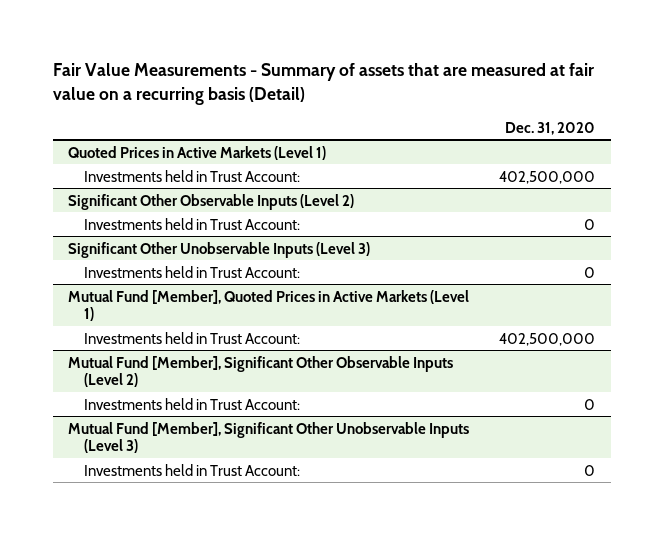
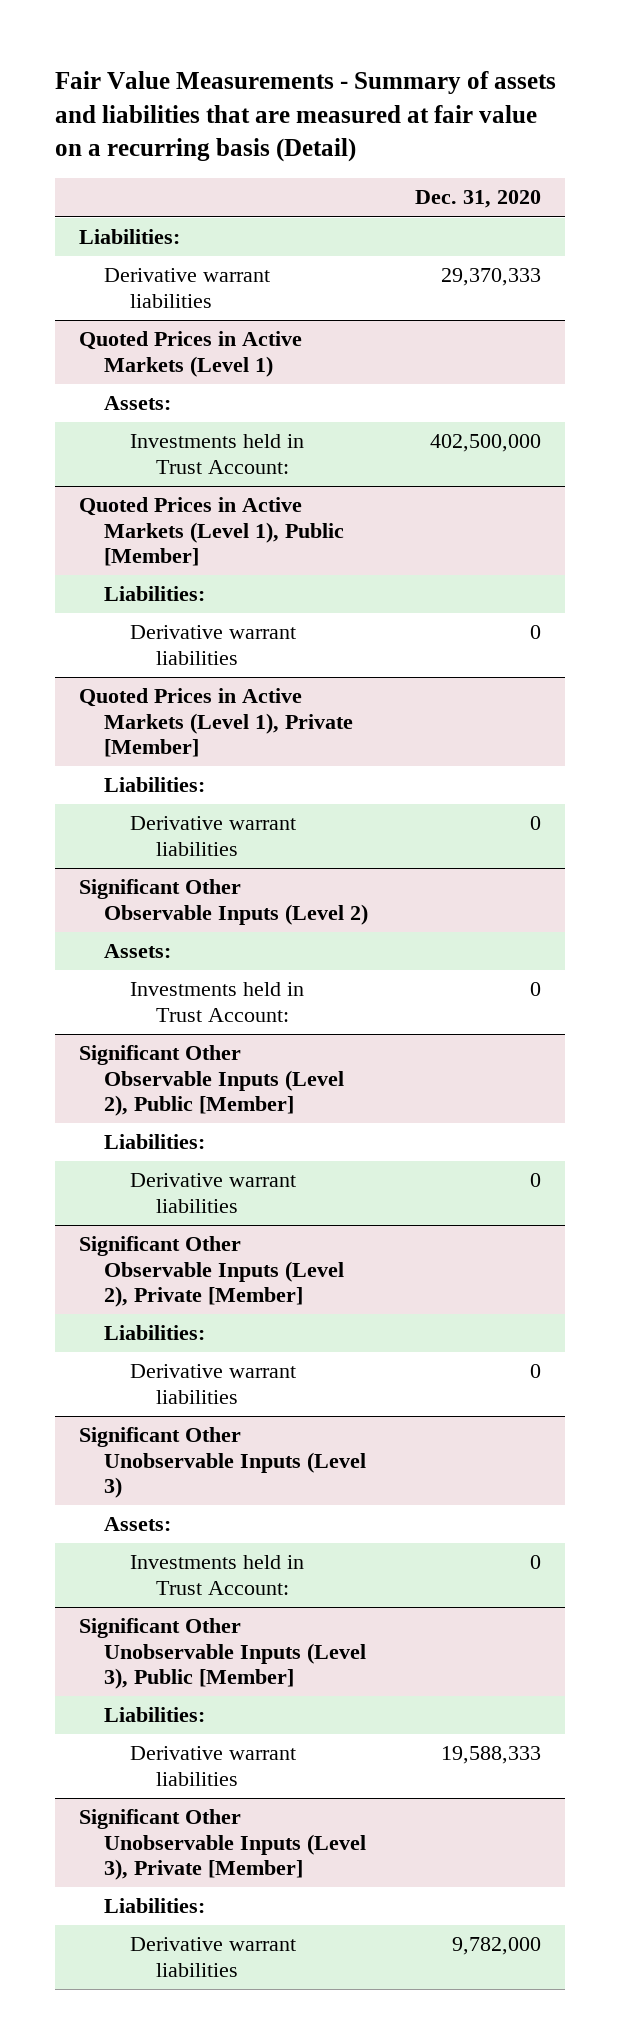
- Fair Value Measurements - Summary of assets that are measured at fair value on a recurring basis (Detail)
+ Fair Value Measurements - Summary of assets and liabilities that are measured at fair value on a recurring basis (Detail)
+ Liabilities:
+ Derivative warrant liabilities | 29,370,333
@ Quoted Prices in Active Markets (Level 1)
+ Assets:
+ Quoted Prices in Active Markets (Level 1), Public [Member]
+ Liabilities:
+ Derivative warrant liabilities | 0
+ Quoted Prices in Active Markets (Level 1), Private [Member]
+ Liabilities:
+ Derivative warrant liabilities | 0
@ Significant Other Observable Inputs (Level 2)
+ Assets:
+ Significant Other Observable Inputs (Level 2), Public [Member]
+ Liabilities:
+ Derivative warrant liabilities | 0
+ Significant Other Observable Inputs (Level 2), Private [Member]
+ Liabilities:
+ Derivative warrant liabilities | 0
@ Significant Other Unobservable Inputs (Level 3)
- Investments held in Trust Account: | 0
- Mutual Fund [Member], Quoted Prices in Active Markets (Level 1)
- Investments held in Trust Account: | 402,500,000
- Mutual Fund [Member], Significant Other Observable Inputs (Level 2)
- Investments held in Trust Account: | 0
- Mutual Fund [Member], Significant Other Unobservable Inputs (Level 3)
@ Significant Other Unobservable Inputs (Level 3)
+ Assets:
+ Significant Other Unobservable Inputs (Level 3), Public [Member]
+ Liabilities:
+ Derivative warrant liabilities | 19,588,333
+ Significant Other Unobservable Inputs (Level 3), Private [Member]
+ Liabilities:
+ Derivative warrant liabilities | 9,782,000

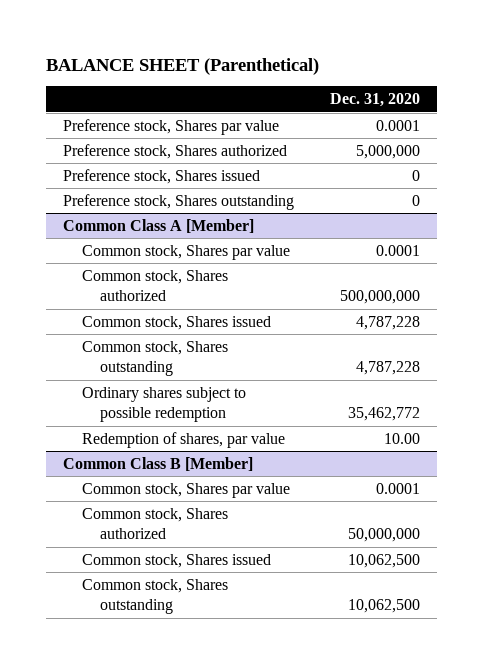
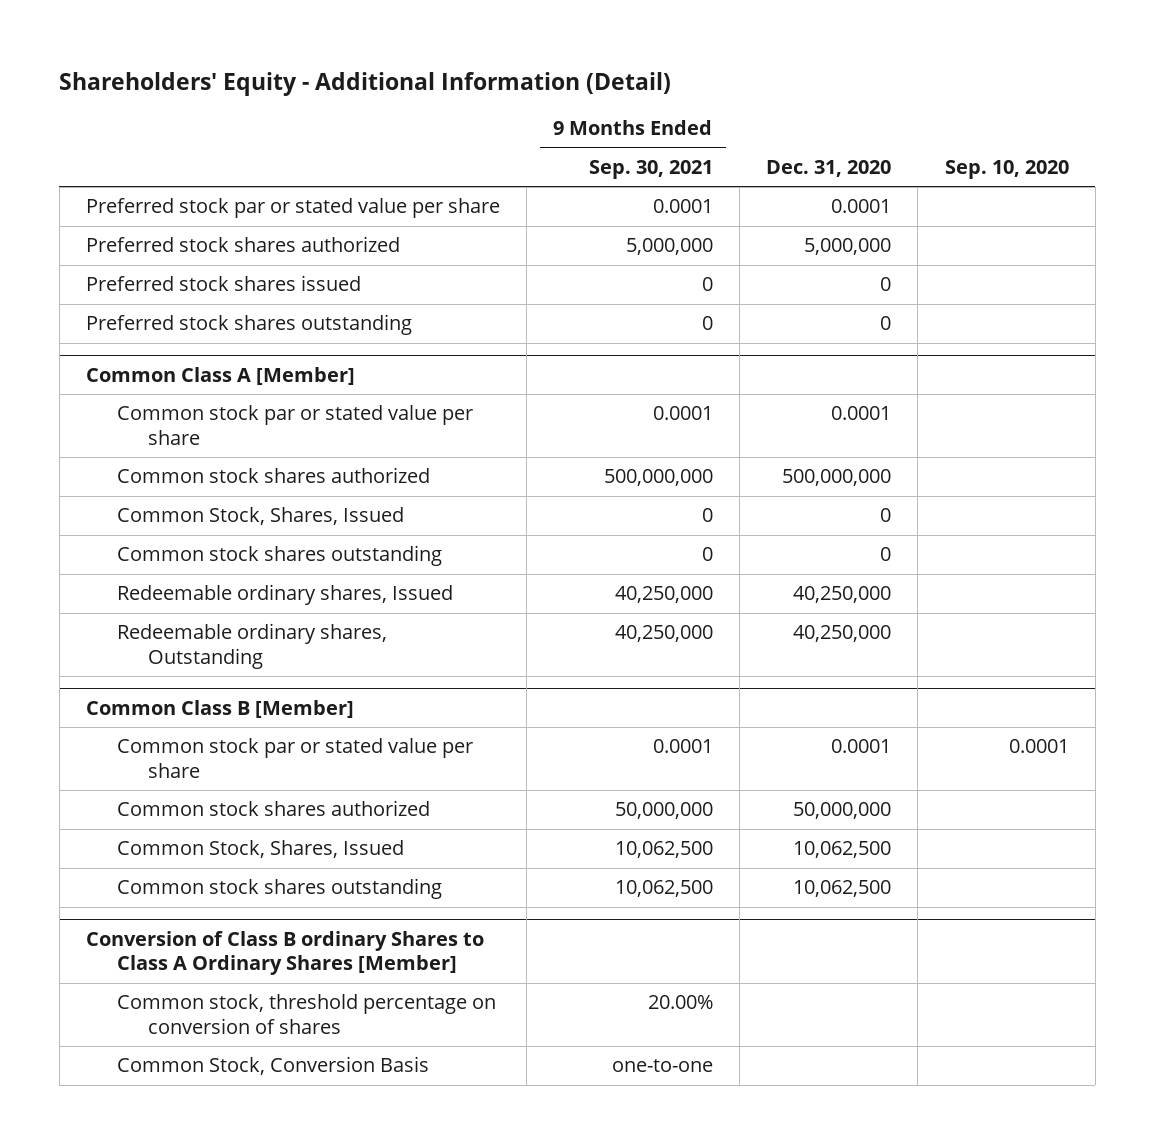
- BALANCE SHEET (Parenthetical)
+ Shareholders' Equity - Additional Information (Detail)
- | Dec. 31, 2020
+ | 9 Months Ended Sep. 30, 2021 | Dec. 31, 2020 | Sep. 10, 2020
- Preference stock, Shares par value | 0.0001
- Preference stock, Shares authorized | 5,000,000
- Preference stock, Shares issued | 0
- Preference stock, Shares outstanding | 0
+ Preferred stock par or stated value per share | 0.0001 | 0.0001 |
+ Preferred stock shares authorized | 5,000,000 | 5,000,000 |
+ Preferred stock shares issued | 0 | 0 |
+ Preferred stock shares outstanding | 0 | 0 |
@ Common Class A [Member]
- Common stock, Shares par value | 0.0001
- Common stock, Shares authorized | 500,000,000
- Common stock, Shares issued | 4,787,228
- Common stock, Shares outstanding | 4,787,228
- Ordinary shares subject to possible redemption | 35,462,772
- Redemption of shares, par value | 10.00
+ Common stock par or stated value per share | 0.0001 | 0.0001 |
+ Common stock shares authorized | 500,000,000 | 500,000,000 |
+ Common Stock, Shares, Issued | 0 | 0 |
+ Common stock shares outstanding | 0 | 0 |
+ Redeemable ordinary shares, Issued | 40,250,000 | 40,250,000 |
+ Redeemable ordinary shares, Outstanding | 40,250,000 | 40,250,000 |
@ Common Class B [Member]
- Common stock, Shares par value | 0.0001
- Common stock, Shares authorized | 50,000,000
- Common stock, Shares issued | 10,062,500
- Common stock, Shares outstanding | 10,062,500
+ Common stock par or stated value per share | 0.0001 | 0.0001 | 0.0001
+ Common stock shares authorized | 50,000,000 | 50,000,000 |
+ Common Stock, Shares, Issued | 10,062,500 | 10,062,500 |
+ Common stock shares outstanding | 10,062,500 | 10,062,500 |
+ Conversion of Class B ordinary Shares to Class A Ordinary Shares [Member]
+ Common stock, threshold percentage on conversion of shares | 20.00% | |
+ Common Stock, Conversion Basis | one-to-one | |

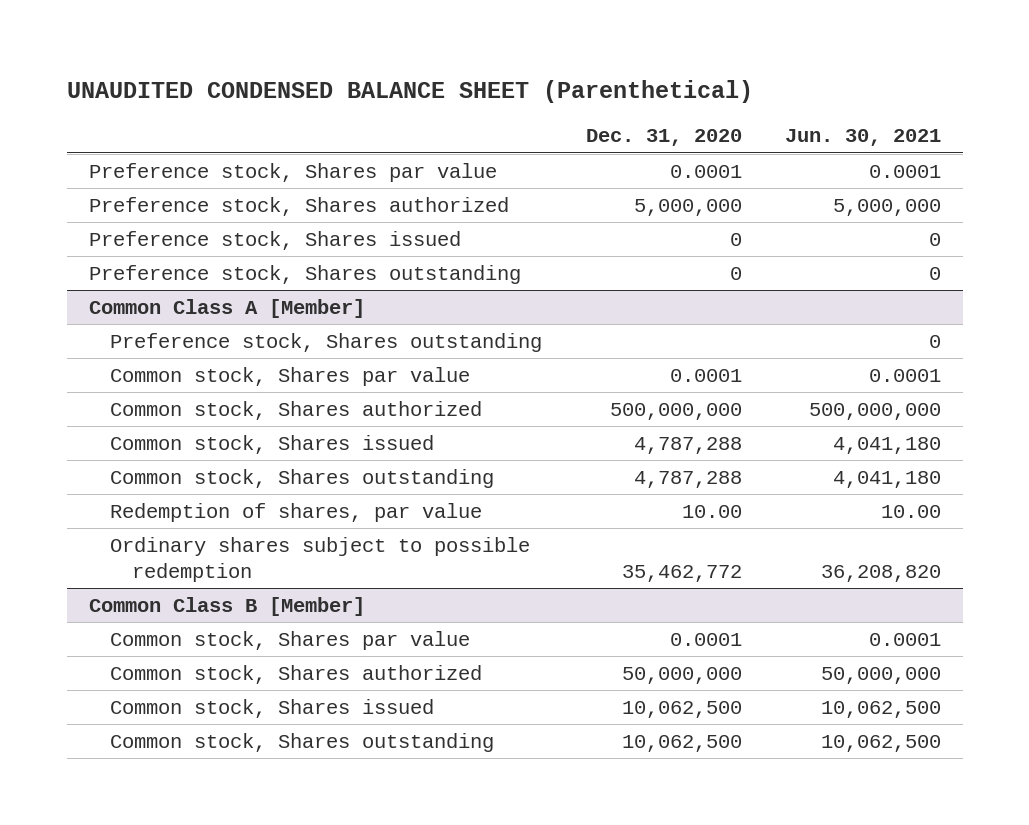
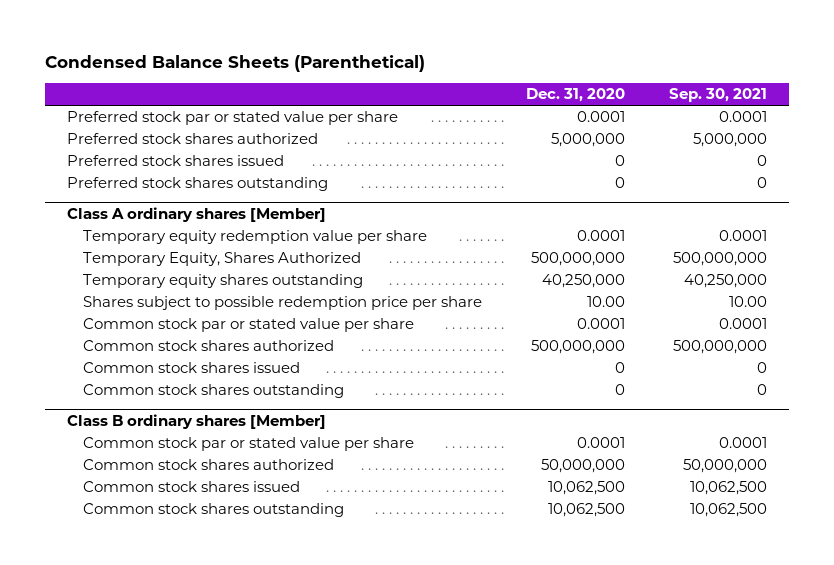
- UNAUDITED CONDENSED BALANCE SHEET (Parenthetical)
+ Condensed Balance Sheets (Parenthetical)
- | Dec. 31, 2020 | Jun. 30, 2021
+ | Dec. 31, 2020 | Sep. 30, 2021
- Preference stock, Shares par value | 0.0001 | 0.0001
- Preference stock, Shares authorized | 5,000,000 | 5,000,000
- Preference stock, Shares issued | 0 | 0
- Preference stock, Shares outstanding | 0 | 0
- Common Class A [Member]
- Preference stock, Shares outstanding | | 0
- Common stock, Shares par value | 0.0001 | 0.0001
- Common stock, Shares authorized | 500,000,000 | 500,000,000
- Common stock, Shares issued | 4,787,288 | 4,041,180
- Common stock, Shares outstanding | 4,787,288 | 4,041,180
- Redemption of shares, par value | 10.00 | 10.00
- Ordinary shares subject to possible redemption | 35,462,772 | 36,208,820
- Common Class B [Member]
- Common stock, Shares par value | 0.0001 | 0.0001
- Common stock, Shares authorized | 50,000,000 | 50,000,000
- Common stock, Shares issued | 10,062,500 | 10,062,500
- Common stock, Shares outstanding | 10,062,500 | 10,062,500
+ Preferred stock par or stated value per share | 0.0001 | 0.0001
+ Preferred stock shares authorized | 5,000,000 | 5,000,000
+ Preferred stock shares issued | 0 | 0
+ Preferred stock shares outstanding | 0 | 0
+ Class A ordinary shares [Member]
+ Temporary equity redemption value per share | 0.0001 | 0.0001
+ Temporary Equity, Shares Authorized | 500,000,000 | 500,000,000
+ Temporary equity shares outstanding | 40,250,000 | 40,250,000
+ Shares subject to possible redemption price per share | 10.00 | 10.00
+ Common stock par or stated value per share | 0.0001 | 0.0001
+ Common stock shares authorized | 500,000,000 | 500,000,000
+ Common stock shares issued | 0 | 0
+ Common stock shares outstanding | 0 | 0
+ Class B ordinary shares [Member]
+ Common stock par or stated value per share | 0.0001 | 0.0001
+ Common stock shares authorized | 50,000,000 | 50,000,000
+ Common stock shares issued | 10,062,500 | 10,062,500
+ Common stock shares outstanding | 10,062,500 | 10,062,500

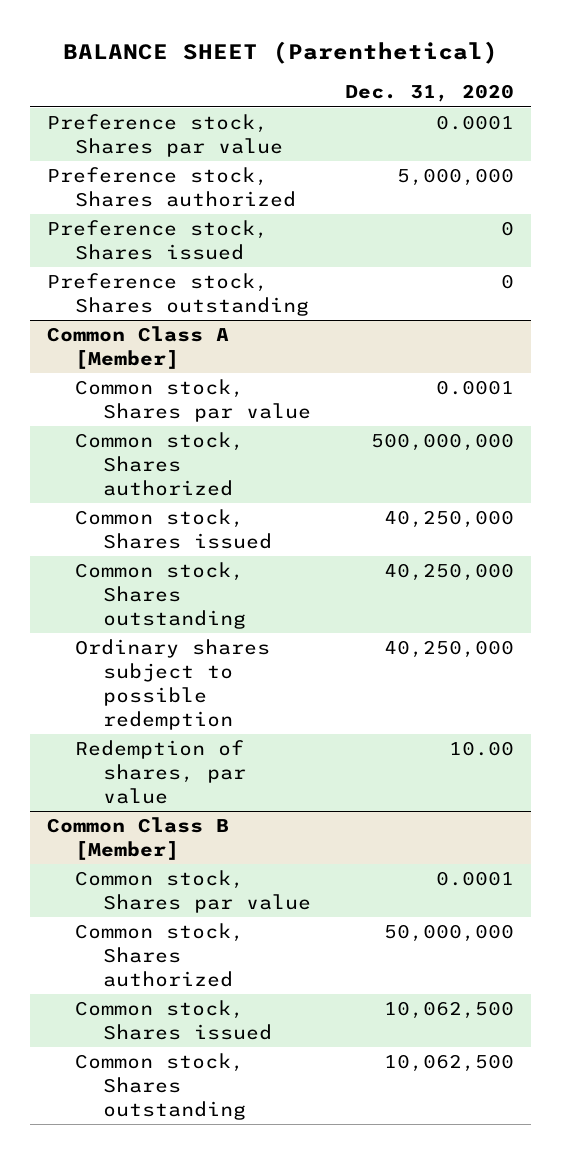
- Condensed Balance Sheets (Parenthetical)
+ BALANCE SHEET (Parenthetical)
- | Dec. 31, 2020 | Sep. 30, 2021
+ | Dec. 31, 2020
- Preferred stock par or stated value per share | 0.0001 | 0.0001
- Preferred stock shares authorized | 5,000,000 | 5,000,000
- Preferred stock shares issued | 0 | 0
- Preferred stock shares outstanding | 0 | 0
- Class A ordinary shares [Member]
- Temporary equity redemption value per share | 0.0001 | 0.0001
- Temporary Equity, Shares Authorized | 500,000,000 | 500,000,000
- Temporary equity shares outstanding | 40,250,000 | 40,250,000
- Shares subject to possible redemption price per share | 10.00 | 10.00
- Common stock par or stated value per share | 0.0001 | 0.0001
- Common stock shares authorized | 500,000,000 | 500,000,000
- Common stock shares issued | 0 | 0
- Common stock shares outstanding | 0 | 0
- Class B ordinary shares [Member]
- Common stock par or stated value per share | 0.0001 | 0.0001
- Common stock shares authorized | 50,000,000 | 50,000,000
- Common stock shares issued | 10,062,500 | 10,062,500
- Common stock shares outstanding | 10,062,500 | 10,062,500
+ Preference stock, Shares par value | 0.0001
+ Preference stock, Shares authorized | 5,000,000
+ Preference stock, Shares issued | 0
+ Preference stock, Shares outstanding | 0
+ Common Class A [Member]
+ Common stock, Shares par value | 0.0001
+ Common stock, Shares authorized | 500,000,000
+ Common stock, Shares issued | 40,250,000
+ Common stock, Shares outstanding | 40,250,000
+ Ordinary shares subject to possible redemption | 40,250,000
+ Redemption of shares, par value | 10.00
+ Common Class B [Member]
+ Common stock, Shares par value | 0.0001
+ Common stock, Shares authorized | 50,000,000
+ Common stock, Shares issued | 10,062,500
+ Common stock, Shares outstanding | 10,062,500

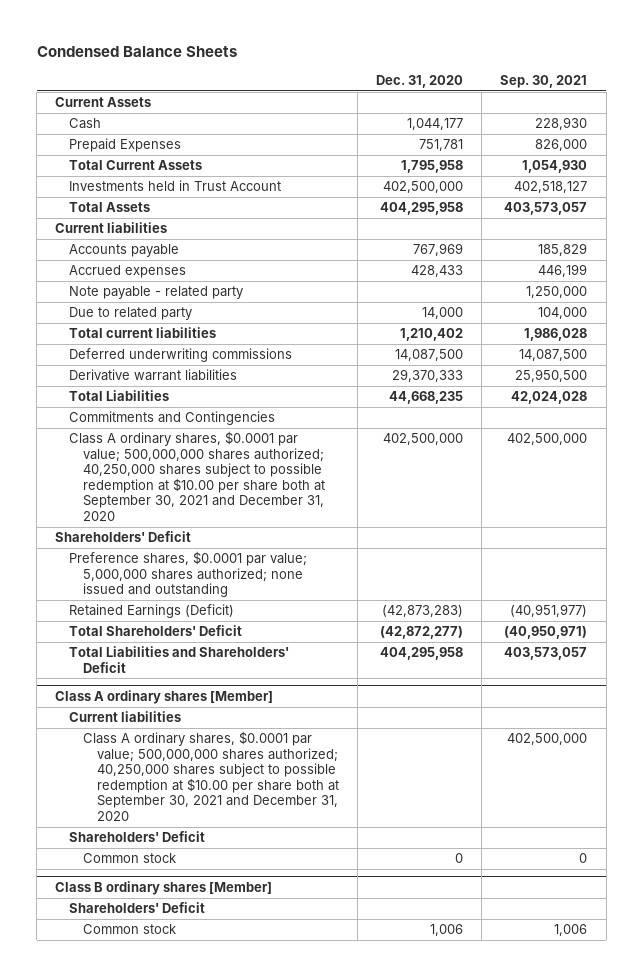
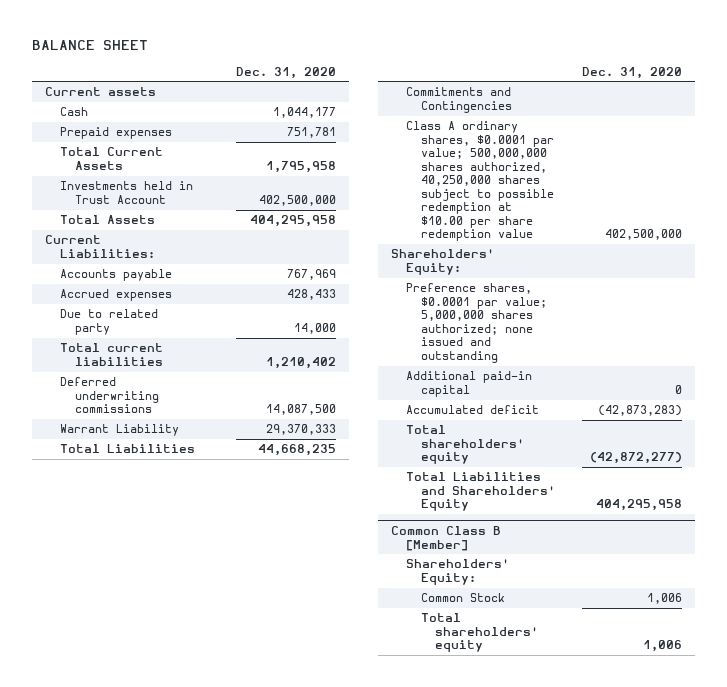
- Condensed Balance Sheets
+ BALANCE SHEET
- | Dec. 31, 2020 | Sep. 30, 2021
+ | Dec. 31, 2020
- Current Assets
+ Current assets
- Prepaid Expenses | 751,781 | 826,000
+ Prepaid expenses | 751,781
- Current liabilities
+ Current Liabilities:
- Note payable - related party | | 1,250,000
- Derivative warrant liabilities | 29,370,333 | 25,950,500
+ Warrant Liability | 29,370,333
- Class A ordinary shares, $0.0001 par value; 500,000,000 shares authorized; 40,250,000 shares subject to possible redemption at $10.00 per share both at September 30, 2021 and December 31, 2020 | 402,500,000 | 402,500,000
- Shareholders' Deficit
+ Class A ordinary shares, $0.0001 par value; 500,000,000 shares authorized, 40,250,000 shares subject to possible redemption at $10.00 per share redemption value | 402,500,000
+ Shareholders' Equity:
- Retained Earnings (Deficit) | (42,873,283) | (40,951,977)
- Total Shareholders' Deficit | (42,872,277) | (40,950,971)
- Total Liabilities and Shareholders' Deficit | 404,295,958 | 403,573,057
- Class A ordinary shares [Member]
- Current liabilities
- Class A ordinary shares, $0.0001 par value; 500,000,000 shares authorized; 40,250,000 shares subject to possible redemption at $10.00 per share both at September 30, 2021 and December 31, 2020 | | 402,500,000
- Shareholders' Deficit
- Common stock | 0 | 0
- Class B ordinary shares [Member]
- Shareholders' Deficit
- Common stock | 1,006 | 1,006
+ Additional paid-in capital | 0
+ Accumulated deficit | (42,873,283)
+ Total shareholders' equity | (42,872,277)
+ Total Liabilities and Shareholders' Equity | 404,295,958
+ Common Class B [Member]
+ Shareholders' Equity:
+ Common Stock | 1,006
+ Total shareholders' equity | 1,006

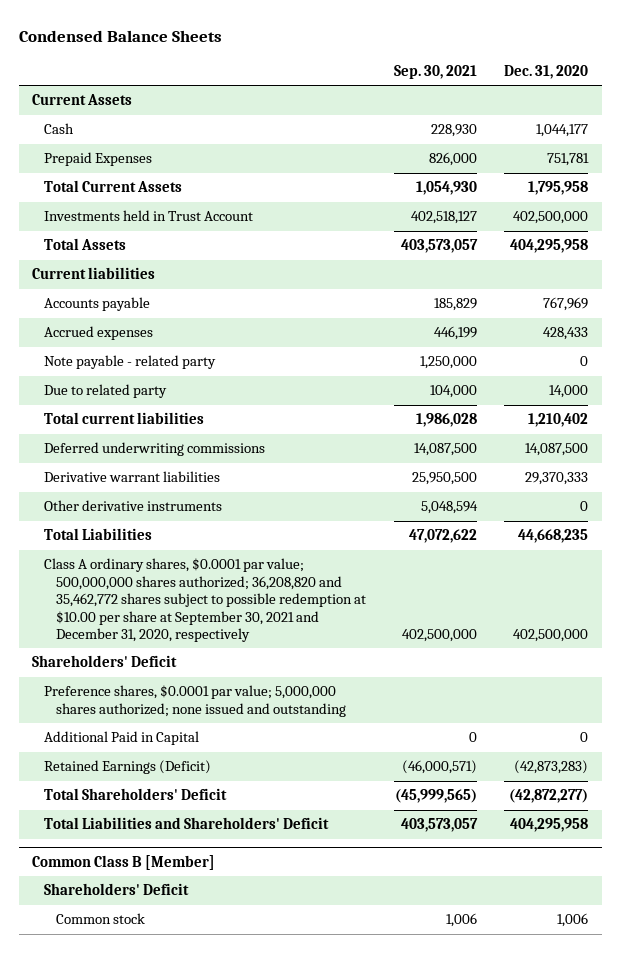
- BALANCE SHEET
+ Condensed Balance Sheets
- | Dec. 31, 2020
+ | Sep. 30, 2021 | Dec. 31, 2020
- Current assets
+ Current Assets
- Prepaid expenses | 751,781
+ Prepaid Expenses | 826,000 | 751,781
- Current Liabilities:
+ Current liabilities
+ Note payable - related party | 1,250,000 | 0
- Warrant Liability | 29,370,333
+ Derivative warrant liabilities | 25,950,500 | 29,370,333
+ Other derivative instruments | 5,048,594 | 0
- Commitments and Contingencies
- Class A ordinary shares, $0.0001 par value; 500,000,000 shares authorized, 40,250,000 shares subject to possible redemption at $10.00 per share redemption value | 402,500,000
- Shareholders' Equity:
+ Class A ordinary shares, $0.0001 par value; 500,000,000 shares authorized; 36,208,820 and 35,462,772 shares subject to possible redemption at $10.00 per share at September 30, 2021 and December 31, 2020, respectively | 402,500,000 | 402,500,000
+ Shareholders' Deficit
- Additional paid-in capital | 0
- Accumulated deficit | (42,873,283)
- Total shareholders' equity | (42,872,277)
- Total Liabilities and Shareholders' Equity | 404,295,958
+ Additional Paid in Capital | 0 | 0
+ Retained Earnings (Deficit) | (46,000,571) | (42,873,283)
+ Total Shareholders' Deficit | (45,999,565) | (42,872,277)
+ Total Liabilities and Shareholders' Deficit | 403,573,057 | 404,295,958
@ Common Class B [Member]
- Shareholders' Equity:
- Common Stock | 1,006
- Total shareholders' equity | 1,006
+ Shareholders' Deficit
+ Common stock | 1,006 | 1,006

